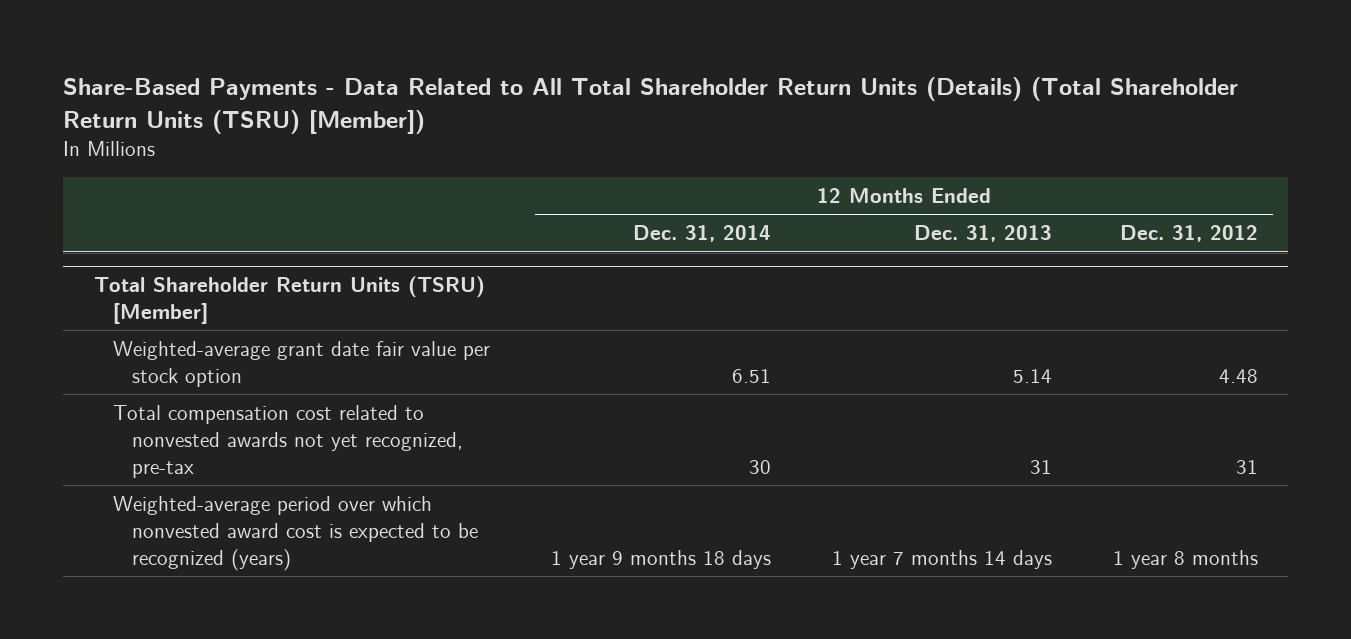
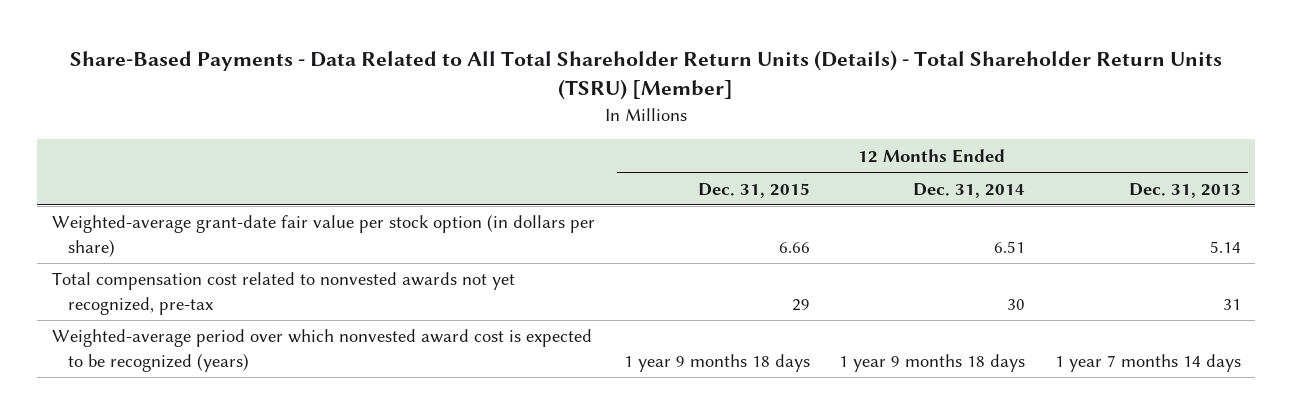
- Share-Based Payments - Data Related to All Total Shareholder Return Units (Details) (Total Shareholder Return Units (TSRU) [Member])
+ Share-Based Payments - Data Related to All Total Shareholder Return Units (Details) - Total Shareholder Return Units (TSRU) [Member]
- | 12 Months Ended Dec. 31, 2014 | 12 Months Ended Dec. 31, 2013 | 12 Months Ended Dec. 31, 2012
+ | 12 Months Ended Dec. 31, 2015 | 12 Months Ended Dec. 31, 2014 | 12 Months Ended Dec. 31, 2013
- Total Shareholder Return Units (TSRU) [Member]
- Weighted-average grant date fair value per stock option | 6.51 | 5.14 | 4.48
+ Weighted-average grant-date fair value per stock option (in dollars per share) | 6.66 | 6.51 | 5.14

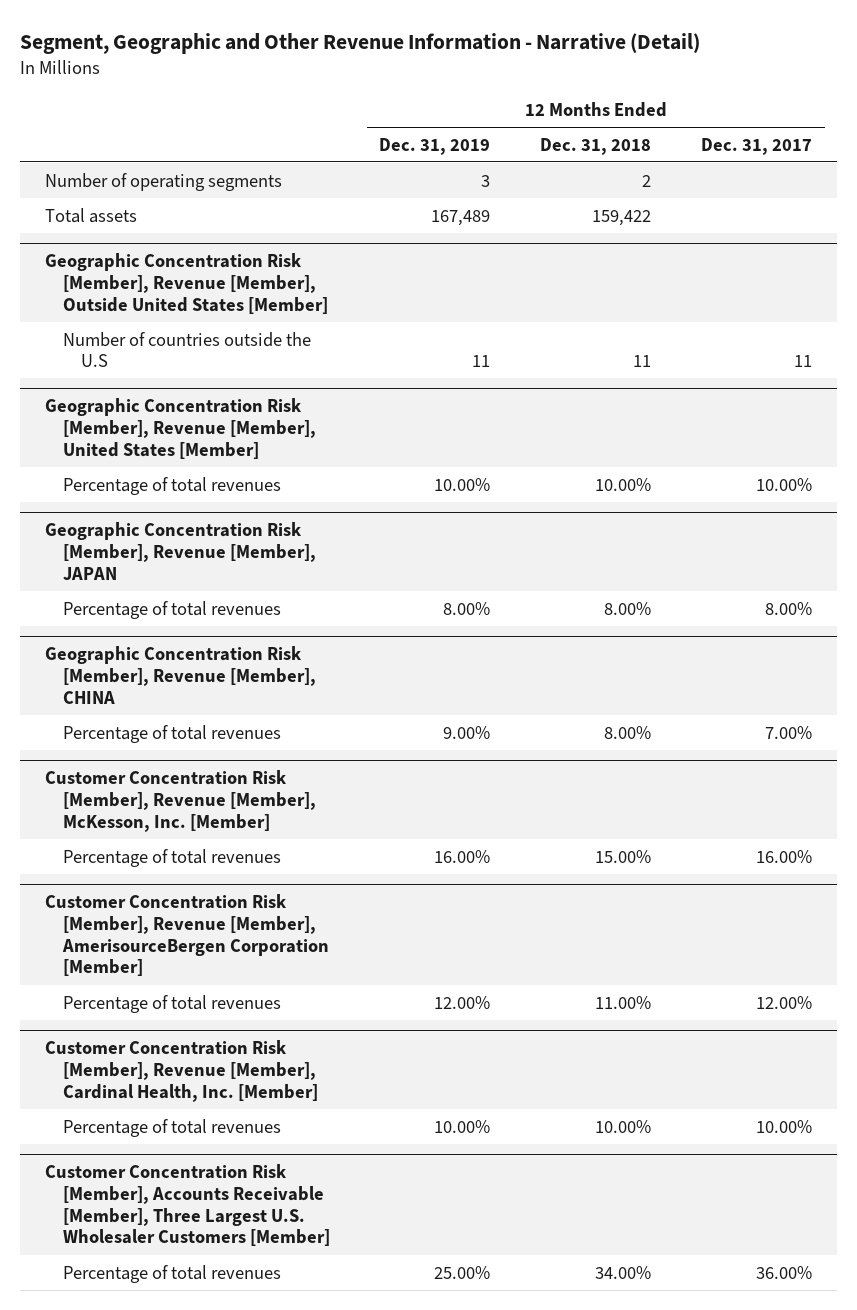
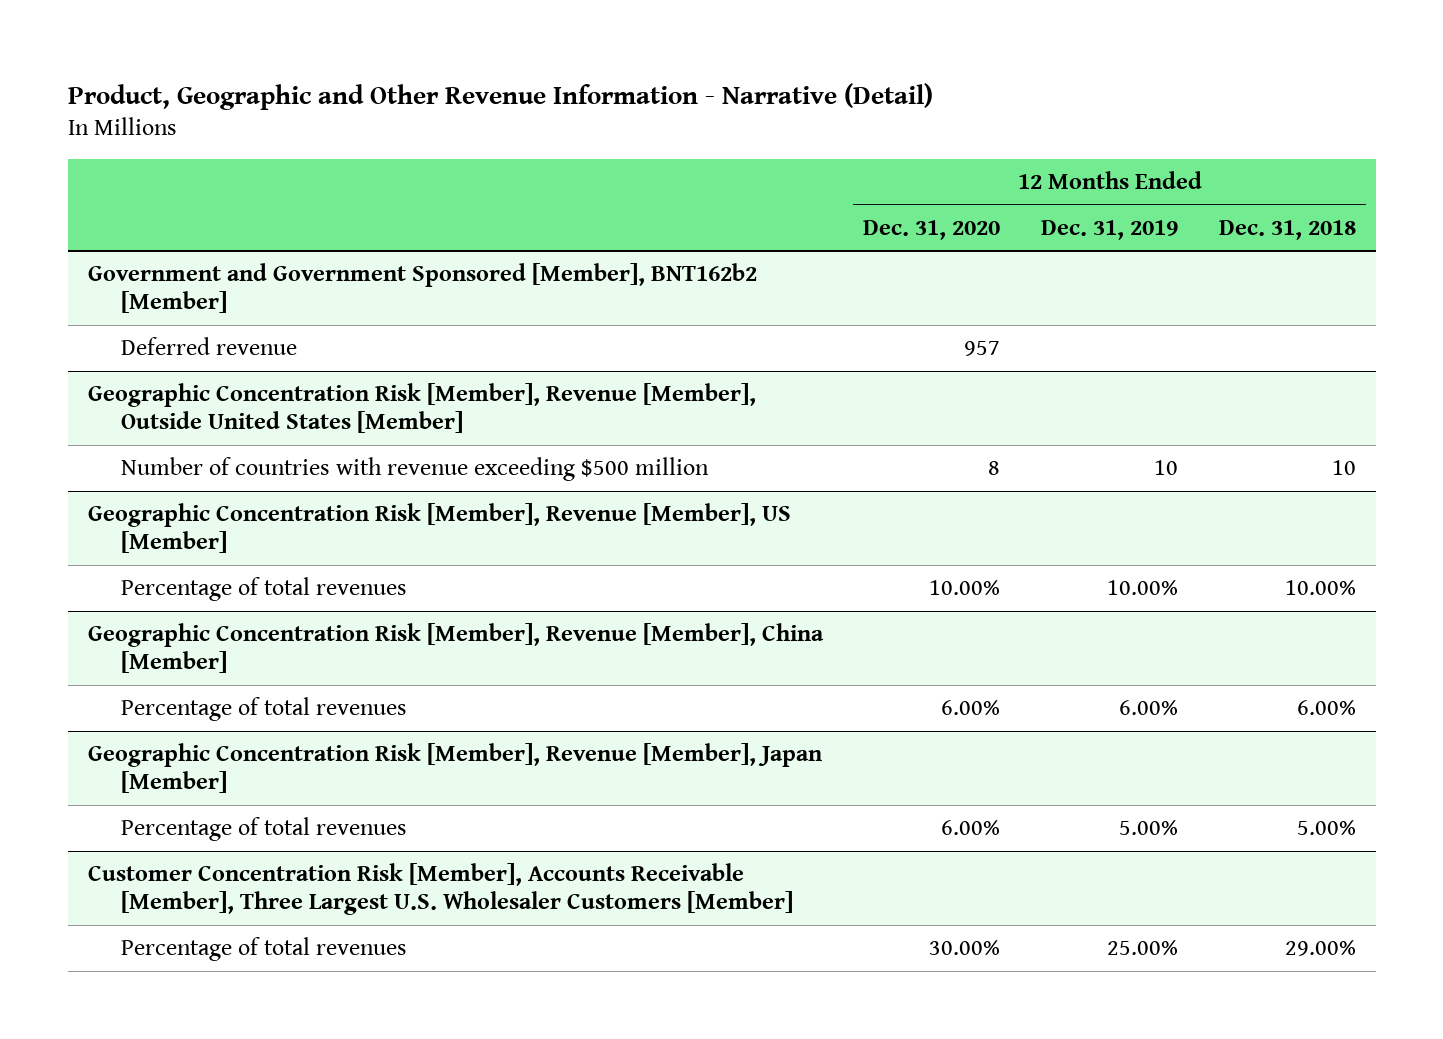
- Segment, Geographic and Other Revenue Information - Narrative (Detail)
+ Product, Geographic and Other Revenue Information - Narrative (Detail)
- | 12 Months Ended Dec. 31, 2019 | 12 Months Ended Dec. 31, 2018 | 12 Months Ended Dec. 31, 2017
+ | 12 Months Ended Dec. 31, 2020 | 12 Months Ended Dec. 31, 2019 | 12 Months Ended Dec. 31, 2018
- Number of operating segments | 3 | 2 |
- Total assets | 167,489 | 159,422 |
+ Government and Government Sponsored [Member], BNT162b2 [Member]
+ Deferred revenue | 957 | |
@ Geographic Concentration Risk [Member], Revenue [Member], Outside United States [Member]
- Number of countries outside the U.S | 11 | 11 | 11
- Geographic Concentration Risk [Member], Revenue [Member], United States [Member]
- Percentage of total revenues | 10.00% | 10.00% | 10.00%
- Geographic Concentration Risk [Member], Revenue [Member], JAPAN
- Percentage of total revenues | 8.00% | 8.00% | 8.00%
- Geographic Concentration Risk [Member], Revenue [Member], CHINA
- Percentage of total revenues | 9.00% | 8.00% | 7.00%
- Customer Concentration Risk [Member], Revenue [Member], McKesson, Inc. [Member]
- Percentage of total revenues | 16.00% | 15.00% | 16.00%
- Customer Concentration Risk [Member], Revenue [Member], AmerisourceBergen Corporation [Member]
- Percentage of total revenues | 12.00% | 11.00% | 12.00%
- Customer Concentration Risk [Member], Revenue [Member], Cardinal Health, Inc. [Member]
@ Geographic Concentration Risk [Member], Revenue [Member], Outside United States [Member]
+ Number of countries with revenue exceeding $500 million | 8 | 10 | 10
+ Geographic Concentration Risk [Member], Revenue [Member], US [Member]
+ Geographic Concentration Risk [Member], Revenue [Member], China [Member]
+ Percentage of total revenues | 6.00% | 6.00% | 6.00%
+ Geographic Concentration Risk [Member], Revenue [Member], Japan [Member]
+ Percentage of total revenues | 6.00% | 5.00% | 5.00%
@ Customer Concentration Risk [Member], Accounts Receivable [Member], Three Largest U.S. Wholesaler Customers [Member]
- Percentage of total revenues | 25.00% | 34.00% | 36.00%
+ Percentage of total revenues | 30.00% | 25.00% | 29.00%

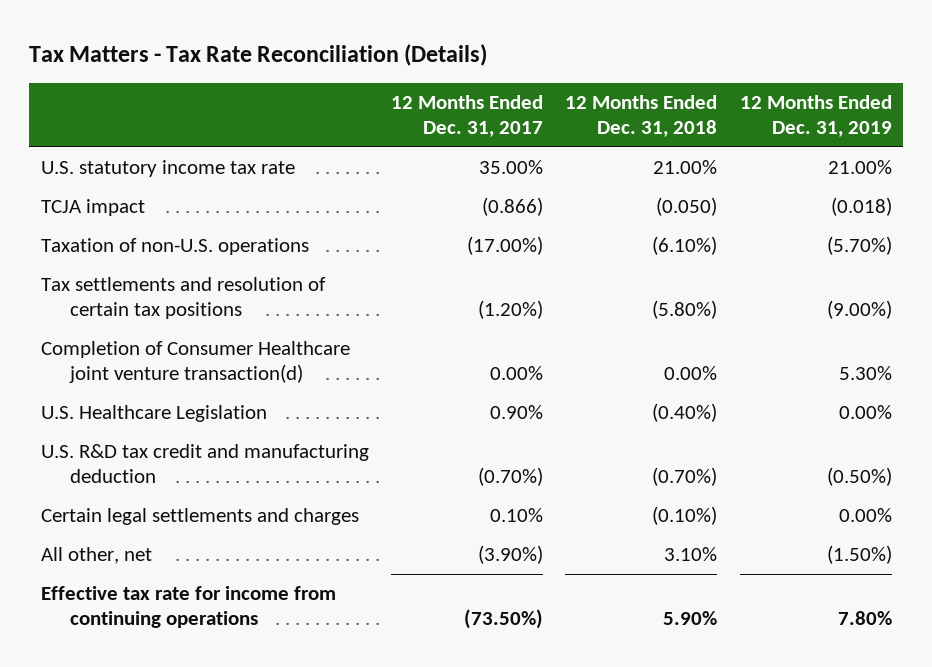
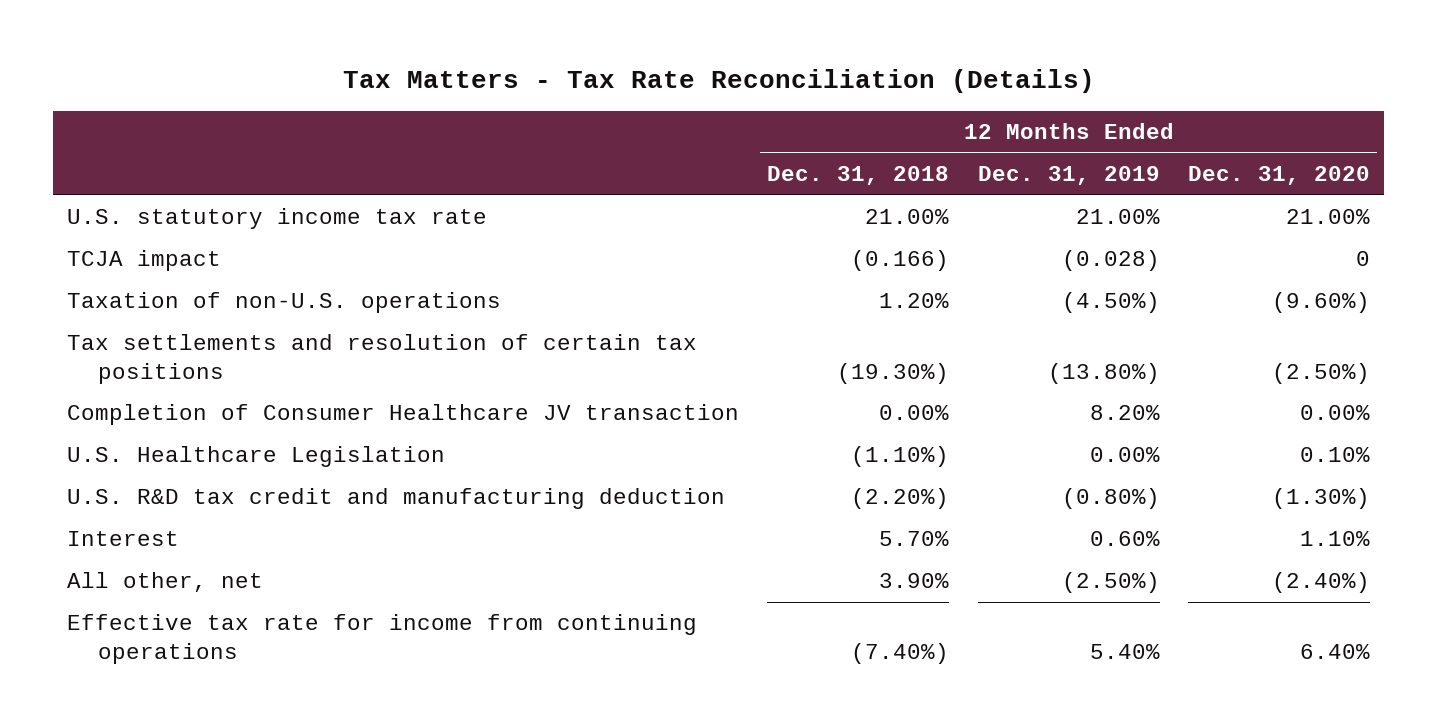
- | 12 Months Ended Dec. 31, 2017 | 12 Months Ended Dec. 31, 2018 | 12 Months Ended Dec. 31, 2019
+ | 12 Months Ended Dec. 31, 2018 | 12 Months Ended Dec. 31, 2019 | 12 Months Ended Dec. 31, 2020
- TCJA impact | (0.866) | (0.050) | (0.018)
- Taxation of non-U.S. operations | (17.00%) | (6.10%) | (5.70%)
- Tax settlements and resolution of certain tax positions | (1.20%) | (5.80%) | (9.00%)
- Completion of Consumer Healthcare joint venture transaction(d) | 0.00% | 0.00% | 5.30%
- U.S. Healthcare Legislation | 0.90% | (0.40%) | 0.00%
- U.S. R&D tax credit and manufacturing deduction | (0.70%) | (0.70%) | (0.50%)
- Certain legal settlements and charges | 0.10% | (0.10%) | 0.00%
- All other, net | (3.90%) | 3.10% | (1.50%)
- Effective tax rate for income from continuing operations | (73.50%) | 5.90% | 7.80%
+ TCJA impact | (0.166) | (0.028) | 0
+ Taxation of non-U.S. operations | 1.20% | (4.50%) | (9.60%)
+ Tax settlements and resolution of certain tax positions | (19.30%) | (13.80%) | (2.50%)
+ Completion of Consumer Healthcare JV transaction | 0.00% | 8.20% | 0.00%
+ U.S. Healthcare Legislation | (1.10%) | 0.00% | 0.10%
+ U.S. R&D tax credit and manufacturing deduction | (2.20%) | (0.80%) | (1.30%)
+ Interest | 5.70% | 0.60% | 1.10%
+ All other, net | 3.90% | (2.50%) | (2.40%)
+ Effective tax rate for income from continuing operations | (7.40%) | 5.40% | 6.40%

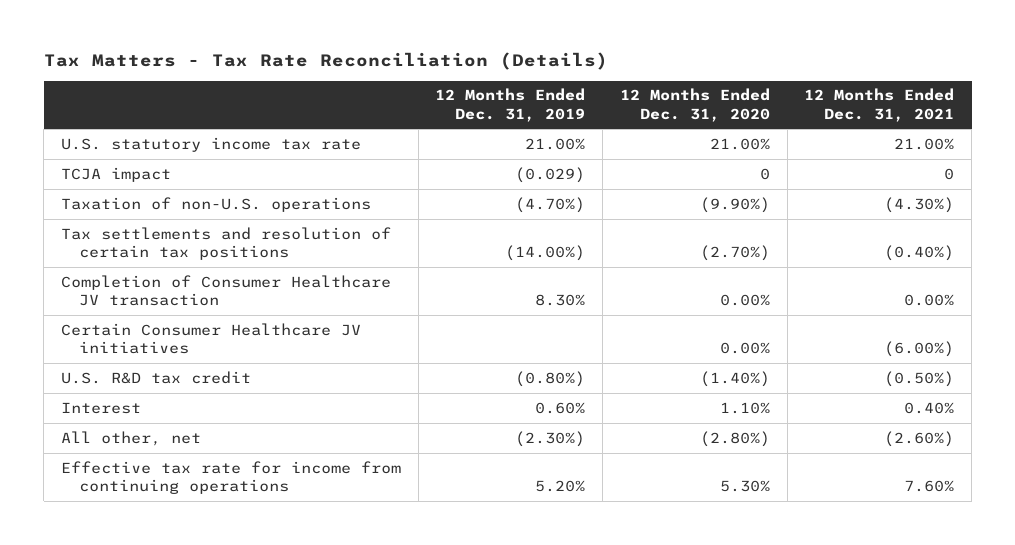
- | 12 Months Ended Dec. 31, 2018 | 12 Months Ended Dec. 31, 2019 | 12 Months Ended Dec. 31, 2020
+ | 12 Months Ended Dec. 31, 2019 | 12 Months Ended Dec. 31, 2020 | 12 Months Ended Dec. 31, 2021
- TCJA impact | (0.166) | (0.028) | 0
- Taxation of non-U.S. operations | 1.20% | (4.50%) | (9.60%)
- Tax settlements and resolution of certain tax positions | (19.30%) | (13.80%) | (2.50%)
- Completion of Consumer Healthcare JV transaction | 0.00% | 8.20% | 0.00%
- U.S. Healthcare Legislation | (1.10%) | 0.00% | 0.10%
- U.S. R&D tax credit and manufacturing deduction | (2.20%) | (0.80%) | (1.30%)
+ TCJA impact | (0.029) | 0 | 0
+ Taxation of non-U.S. operations | (4.70%) | (9.90%) | (4.30%)
+ Tax settlements and resolution of certain tax positions | (14.00%) | (2.70%) | (0.40%)
+ Completion of Consumer Healthcare JV transaction | 8.30% | 0.00% | 0.00%
+ Certain Consumer Healthcare JV initiatives | | 0.00% | (6.00%)
+ U.S. R&D tax credit | (0.80%) | (1.40%) | (0.50%)
- All other, net | 3.90% | (2.50%) | (2.40%)
- Effective tax rate for income from continuing operations | (7.40%) | 5.40% | 6.40%
+ All other, net | (2.30%) | (2.80%) | (2.60%)
+ Effective tax rate for income from continuing operations | 5.20% | 5.30% | 7.60%

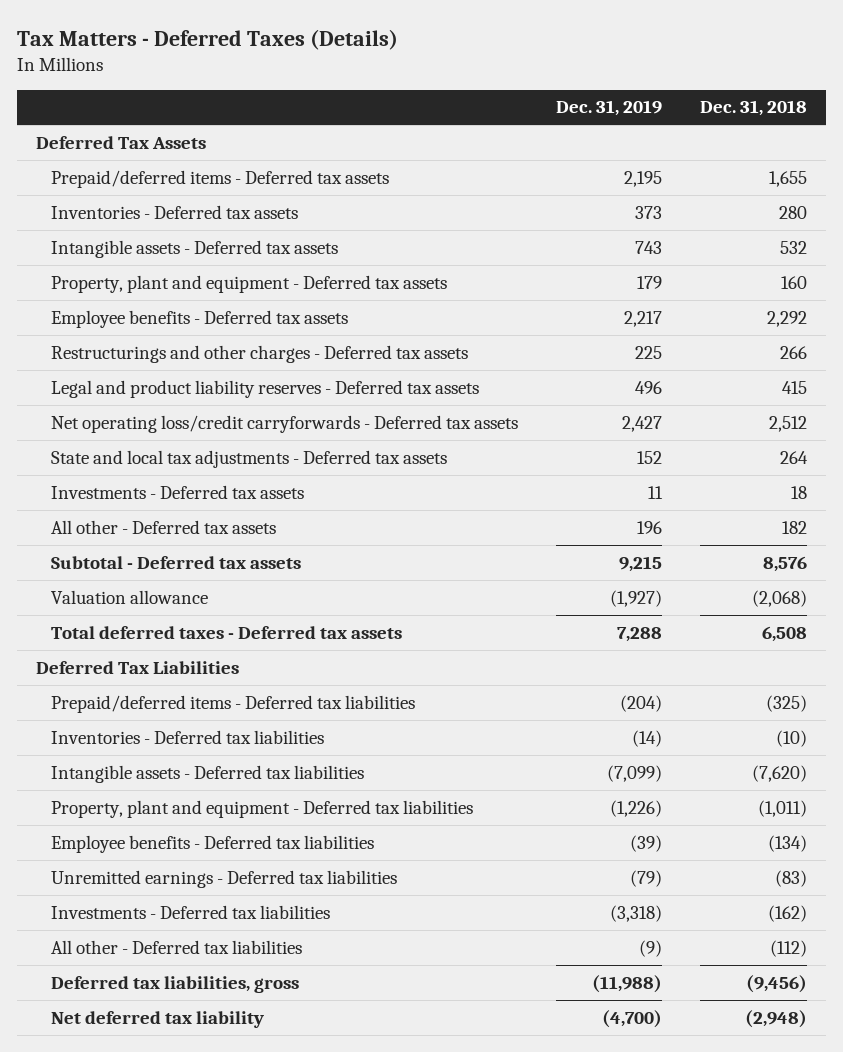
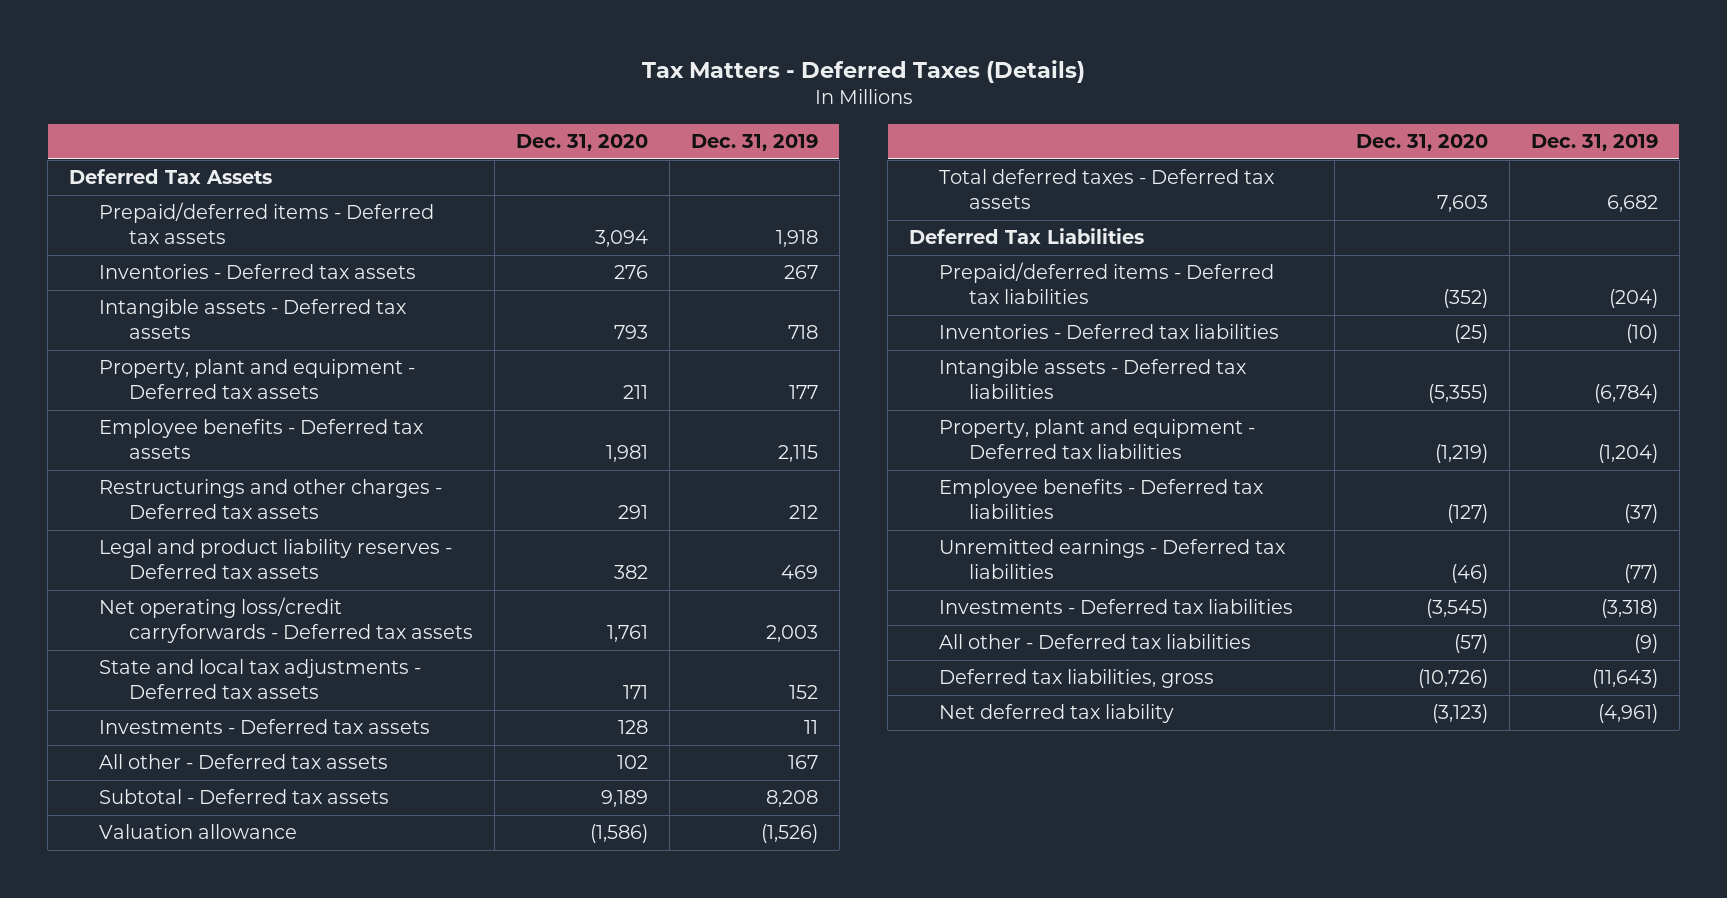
- | Dec. 31, 2019 | Dec. 31, 2018
+ | Dec. 31, 2020 | Dec. 31, 2019
- Prepaid/deferred items - Deferred tax assets | 2,195 | 1,655
- Inventories - Deferred tax assets | 373 | 280
- Intangible assets - Deferred tax assets | 743 | 532
- Property, plant and equipment - Deferred tax assets | 179 | 160
- Employee benefits - Deferred tax assets | 2,217 | 2,292
- Restructurings and other charges - Deferred tax assets | 225 | 266
- Legal and product liability reserves - Deferred tax assets | 496 | 415
- Net operating loss/credit carryforwards - Deferred tax assets | 2,427 | 2,512
+ Prepaid/deferred items - Deferred tax assets | 3,094 | 1,918
+ Inventories - Deferred tax assets | 276 | 267
+ Intangible assets - Deferred tax assets | 793 | 718
+ Property, plant and equipment - Deferred tax assets | 211 | 177
+ Employee benefits - Deferred tax assets | 1,981 | 2,115
+ Restructurings and other charges - Deferred tax assets | 291 | 212
+ Legal and product liability reserves - Deferred tax assets | 382 | 469
+ Net operating loss/credit carryforwards - Deferred tax assets | 1,761 | 2,003
- All other - Deferred tax assets | 196 | 182
- Subtotal - Deferred tax assets | 9,215 | 8,576
- Valuation allowance | (1,927) | (2,068)
- Total deferred taxes - Deferred tax assets | 7,288 | 6,508
+ All other - Deferred tax assets | 102 | 167
+ Subtotal - Deferred tax assets | 9,189 | 8,208
+ Valuation allowance | (1,586) | (1,526)
+ Total deferred taxes - Deferred tax assets | 7,603 | 6,682
- Inventories - Deferred tax liabilities | (14) | (10)
- Intangible assets - Deferred tax liabilities | (7,099) | (7,620)
- Property, plant and equipment - Deferred tax liabilities | (1,226) | (1,011)
- Employee benefits - Deferred tax liabilities | (39) | (134)
- Unremitted earnings - Deferred tax liabilities | (79) | (83)
+ Inventories - Deferred tax liabilities | (25) | (10)
+ Intangible assets - Deferred tax liabilities | (5,355) | (6,784)
+ Property, plant and equipment - Deferred tax liabilities | (1,219) | (1,204)
+ Employee benefits - Deferred tax liabilities | (127) | (37)
+ Unremitted earnings - Deferred tax liabilities | (46) | (77)
- Deferred tax liabilities, gross | (11,988) | (9,456)
- Net deferred tax liability | (4,700) | (2,948)
+ Deferred tax liabilities, gross | (10,726) | (11,643)
+ Net deferred tax liability | (3,123) | (4,961)

